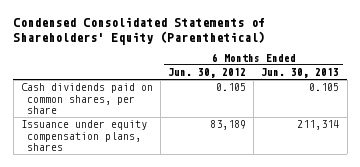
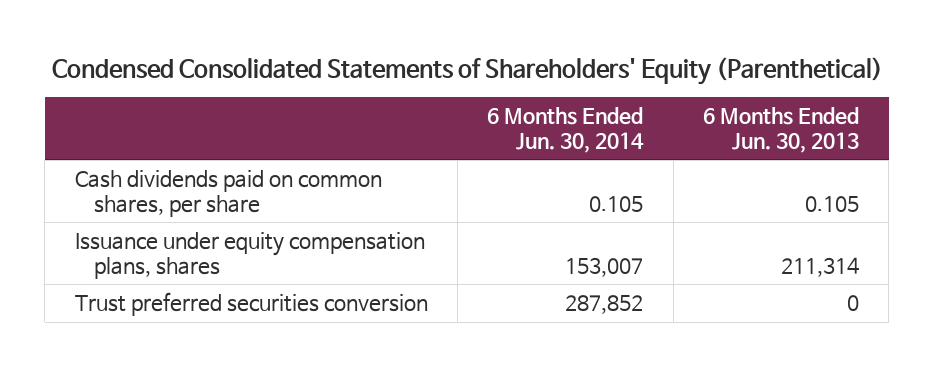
- | 6 Months Ended Jun. 30, 2012 | 6 Months Ended Jun. 30, 2013
+ | 6 Months Ended Jun. 30, 2014 | 6 Months Ended Jun. 30, 2013
+ Trust preferred securities conversion | 287,852 | 0

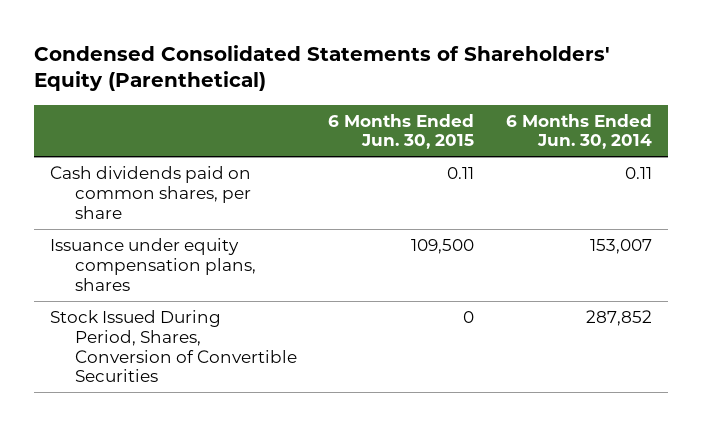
- | 6 Months Ended Jun. 30, 2014 | 6 Months Ended Jun. 30, 2013
+ | 6 Months Ended Jun. 30, 2015 | 6 Months Ended Jun. 30, 2014
- Cash dividends paid on common shares, per share | 0.105 | 0.105
+ Cash dividends paid on common shares, per share | 0.11 | 0.11
- Trust preferred securities conversion | 287,852 | 0
+ Stock Issued During Period, Shares, Conversion of Convertible Securities | 0 | 287,852

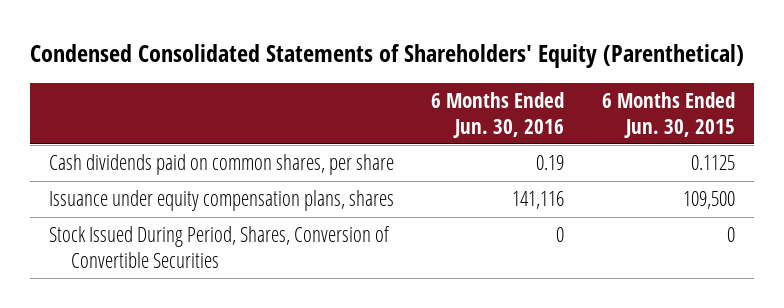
- | 6 Months Ended Jun. 30, 2015 | 6 Months Ended Jun. 30, 2014
+ | 6 Months Ended Jun. 30, 2016 | 6 Months Ended Jun. 30, 2015
- Cash dividends paid on common shares, per share | 0.11 | 0.11
+ Cash dividends paid on common shares, per share | 0.19 | 0.1125

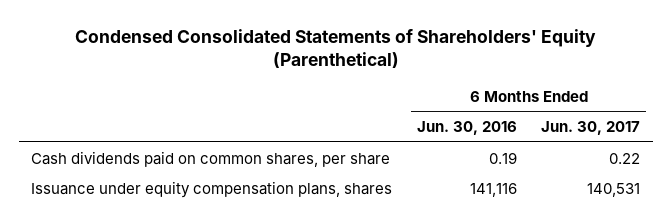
- | 6 Months Ended Jun. 30, 2016 | 6 Months Ended Jun. 30, 2015
+ | 6 Months Ended Jun. 30, 2016 | 6 Months Ended Jun. 30, 2017
- Stock Issued During Period, Shares, Conversion of Convertible Securities | 0 | 0

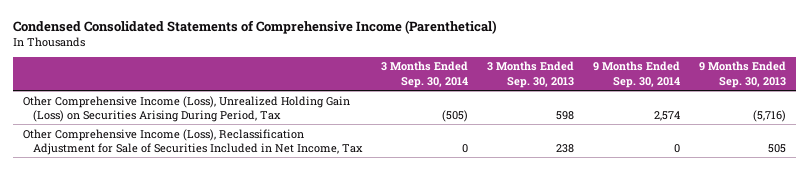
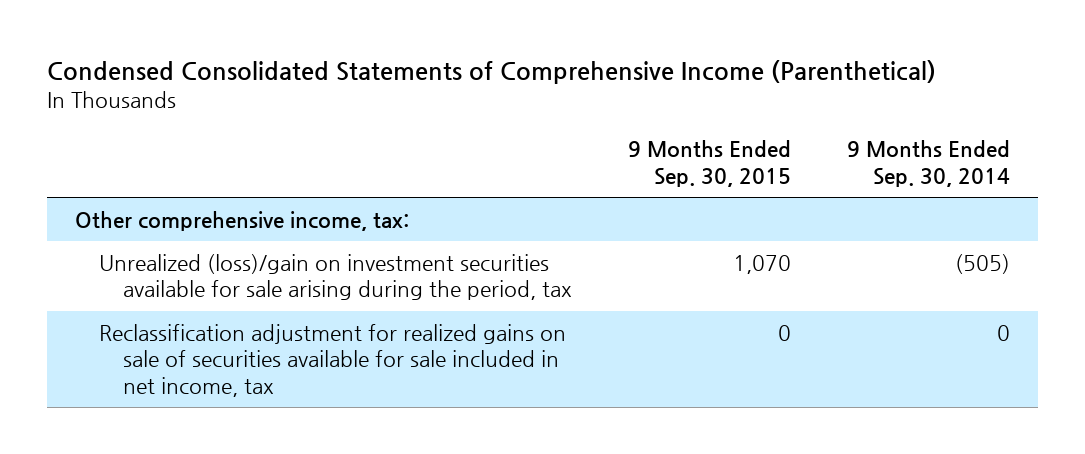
- | 3 Months Ended Sep. 30, 2014 | 3 Months Ended Sep. 30, 2013 | 9 Months Ended Sep. 30, 2014 | 9 Months Ended Sep. 30, 2013
+ | 9 Months Ended Sep. 30, 2015 | 9 Months Ended Sep. 30, 2014
- Other Comprehensive Income (Loss), Unrealized Holding Gain (Loss) on Securities Arising During Period, Tax | (505) | 598 | 2,574 | (5,716)
- Other Comprehensive Income (Loss), Reclassification Adjustment for Sale of Securities Included in Net Income, Tax | 0 | 238 | 0 | 505
+ Other comprehensive income, tax:
+ Unrealized (loss)/gain on investment securities available for sale arising during the period, tax | 1,070 | (505)
+ Reclassification adjustment for realized gains on sale of securities available for sale included in net income, tax | 0 | 0

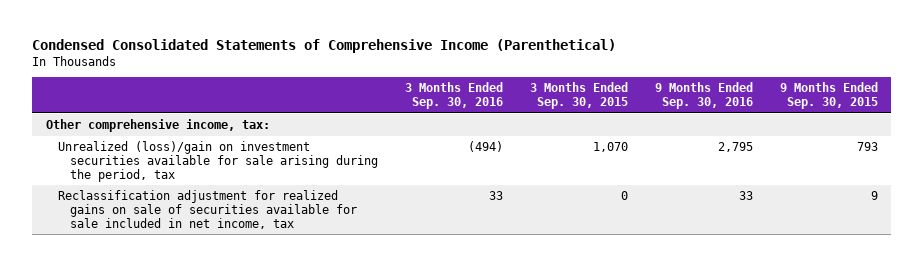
- | 9 Months Ended Sep. 30, 2015 | 9 Months Ended Sep. 30, 2014
+ | 3 Months Ended Sep. 30, 2016 | 3 Months Ended Sep. 30, 2015 | 9 Months Ended Sep. 30, 2016 | 9 Months Ended Sep. 30, 2015
- Unrealized (loss)/gain on investment securities available for sale arising during the period, tax | 1,070 | (505)
- Reclassification adjustment for realized gains on sale of securities available for sale included in net income, tax | 0 | 0
+ Unrealized (loss)/gain on investment securities available for sale arising during the period, tax | (494) | 1,070 | 2,795 | 793
+ Reclassification adjustment for realized gains on sale of securities available for sale included in net income, tax | 33 | 0 | 33 | 9

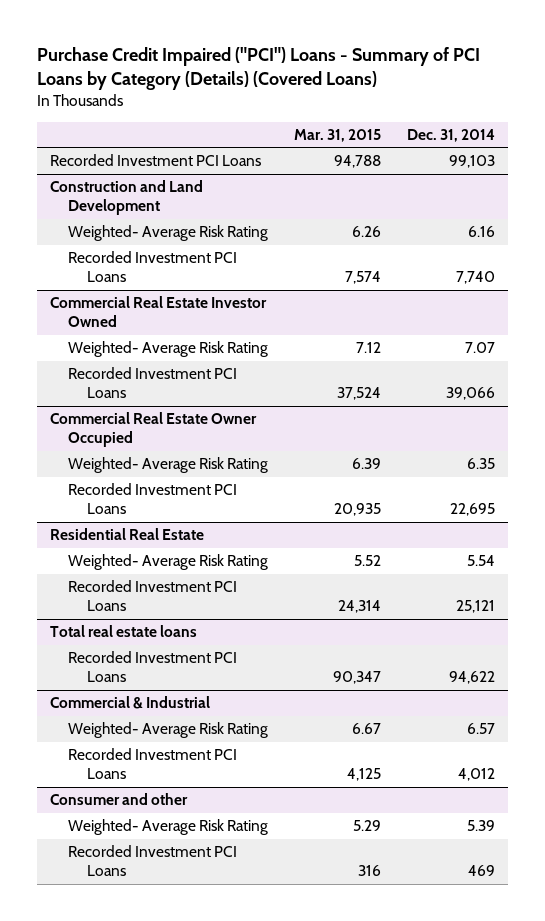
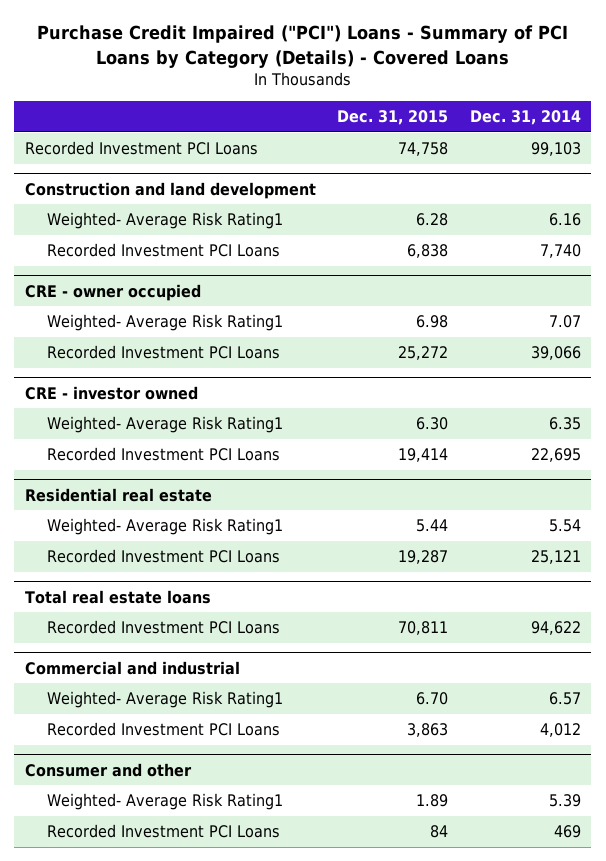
- Purchase Credit Impaired ("PCI") Loans - Summary of PCI Loans by Category (Details) (Covered Loans)
+ Purchase Credit Impaired ("PCI") Loans - Summary of PCI Loans by Category (Details) - Covered Loans
- | Mar. 31, 2015 | Dec. 31, 2014
+ | Dec. 31, 2015 | Dec. 31, 2014
- Construction and Land Development
- Weighted- Average Risk Rating | 6.26 | 6.16
+ Construction and land development
+ Weighted- Average Risk Rating1 | 6.28 | 6.16
- Commercial Real Estate Investor Owned
- Weighted- Average Risk Rating | 7.12 | 7.07
+ CRE - owner occupied
+ Weighted- Average Risk Rating1 | 6.98 | 7.07
- Commercial Real Estate Owner Occupied
- Weighted- Average Risk Rating | 6.39 | 6.35
+ CRE - investor owned
+ Weighted- Average Risk Rating1 | 6.30 | 6.35
- Residential Real Estate
- Weighted- Average Risk Rating | 5.52 | 5.54
+ Residential real estate
+ Weighted- Average Risk Rating1 | 5.44 | 5.54
- Commercial & Industrial
- Weighted- Average Risk Rating | 6.67 | 6.57
+ Commercial and industrial
+ Weighted- Average Risk Rating1 | 6.70 | 6.57
@ Consumer and other
- Weighted- Average Risk Rating | 5.29 | 5.39
+ Weighted- Average Risk Rating1 | 1.89 | 5.39

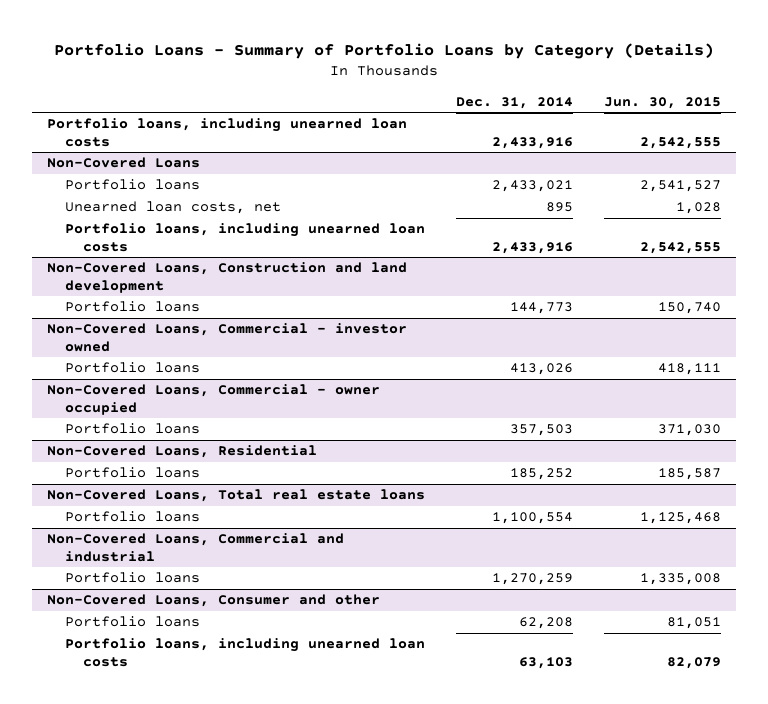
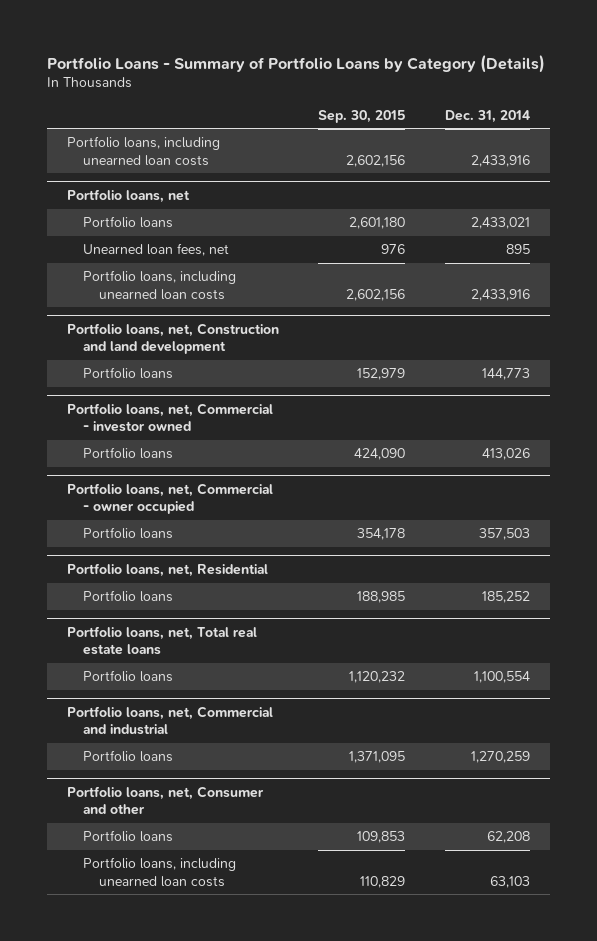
- | Dec. 31, 2014 | Jun. 30, 2015
+ | Sep. 30, 2015 | Dec. 31, 2014
- Non-Covered Loans
+ Portfolio loans, net
- Unearned loan costs, net | 895 | 1,028
+ Unearned loan fees, net | 976 | 895
- Non-Covered Loans, Construction and land development
+ Portfolio loans, net, Construction and land development
- Non-Covered Loans, Commercial - investor owned
+ Portfolio loans, net, Commercial - investor owned
- Non-Covered Loans, Commercial - owner occupied
+ Portfolio loans, net, Commercial - owner occupied
- Non-Covered Loans, Residential
+ Portfolio loans, net, Residential
- Non-Covered Loans, Total real estate loans
+ Portfolio loans, net, Total real estate loans
- Non-Covered Loans, Commercial and industrial
+ Portfolio loans, net, Commercial and industrial
- Non-Covered Loans, Consumer and other
+ Portfolio loans, net, Consumer and other

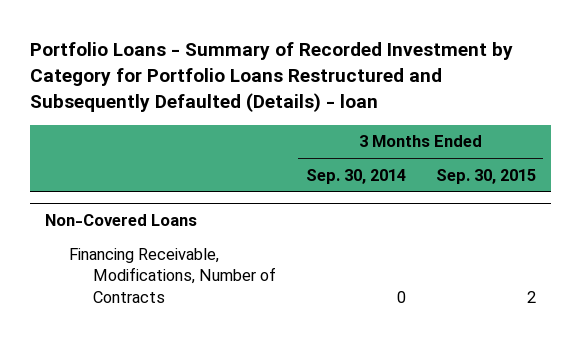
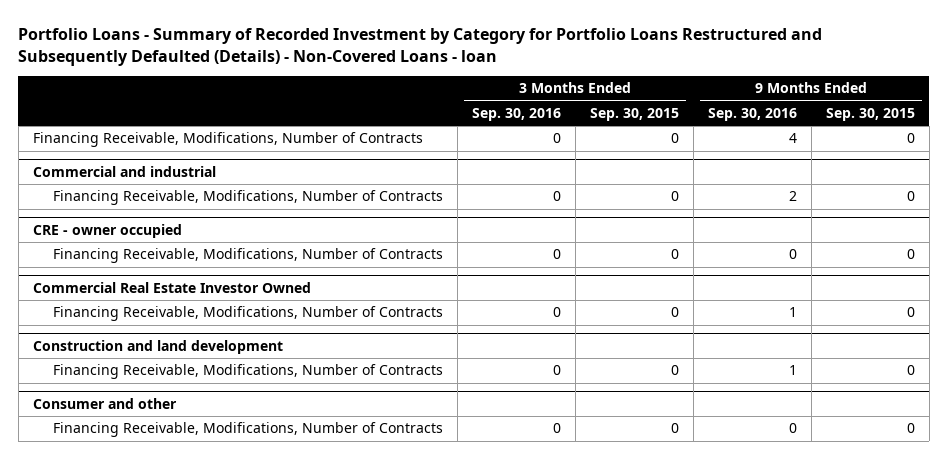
- Portfolio Loans - Summary of Recorded Investment by Category for Portfolio Loans Restructured and Subsequently Defaulted (Details) - loan
+ Portfolio Loans - Summary of Recorded Investment by Category for Portfolio Loans Restructured and Subsequently Defaulted (Details) - Non-Covered Loans - loan
- | 3 Months Ended Sep. 30, 2014 | 3 Months Ended Sep. 30, 2015
+ | 3 Months Ended Sep. 30, 2016 | 3 Months Ended Sep. 30, 2015 | 9 Months Ended Sep. 30, 2016 | 9 Months Ended Sep. 30, 2015
- Non-Covered Loans
- Financing Receivable, Modifications, Number of Contracts | 0 | 2
+ Financing Receivable, Modifications, Number of Contracts | 0 | 0 | 4 | 0
+ Commercial and industrial
+ Financing Receivable, Modifications, Number of Contracts | 0 | 0 | 2 | 0
+ CRE - owner occupied
+ Financing Receivable, Modifications, Number of Contracts | 0 | 0 | 0 | 0
+ Commercial Real Estate Investor Owned
+ Financing Receivable, Modifications, Number of Contracts | 0 | 0 | 1 | 0
+ Construction and land development
+ Financing Receivable, Modifications, Number of Contracts | 0 | 0 | 1 | 0
+ Consumer and other
+ Financing Receivable, Modifications, Number of Contracts | 0 | 0 | 0 | 0

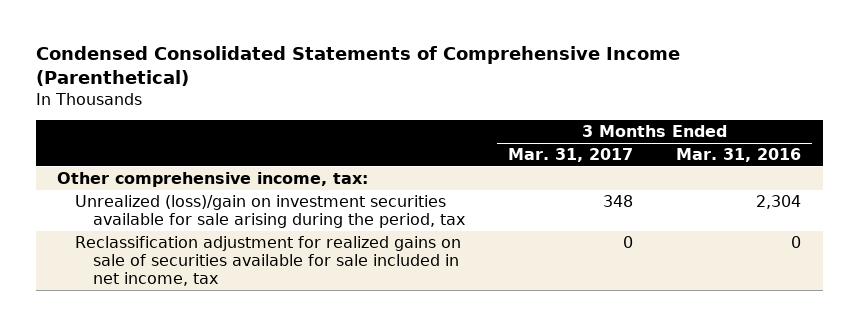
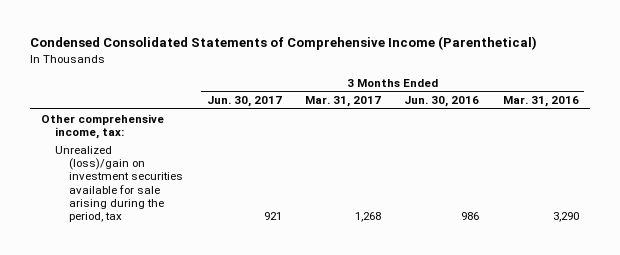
- | 3 Months Ended Mar. 31, 2017 | 3 Months Ended Mar. 31, 2016
+ | 3 Months Ended Jun. 30, 2017 | 3 Months Ended Mar. 31, 2017 | 3 Months Ended Jun. 30, 2016 | 3 Months Ended Mar. 31, 2016
- Unrealized (loss)/gain on investment securities available for sale arising during the period, tax | 348 | 2,304
- Reclassification adjustment for realized gains on sale of securities available for sale included in net income, tax | 0 | 0
+ Unrealized (loss)/gain on investment securities available for sale arising during the period, tax | 921 | 1,268 | 986 | 3,290

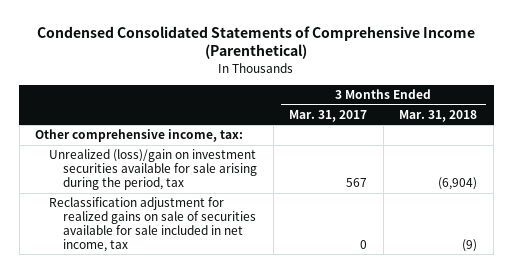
- | 3 Months Ended Jun. 30, 2017 | 3 Months Ended Mar. 31, 2017 | 3 Months Ended Jun. 30, 2016 | 3 Months Ended Mar. 31, 2016
+ | 3 Months Ended Mar. 31, 2017 | 3 Months Ended Mar. 31, 2018
- Unrealized (loss)/gain on investment securities available for sale arising during the period, tax | 921 | 1,268 | 986 | 3,290
+ Unrealized (loss)/gain on investment securities available for sale arising during the period, tax | 567 | (6,904)
+ Reclassification adjustment for realized gains on sale of securities available for sale included in net income, tax | 0 | (9)

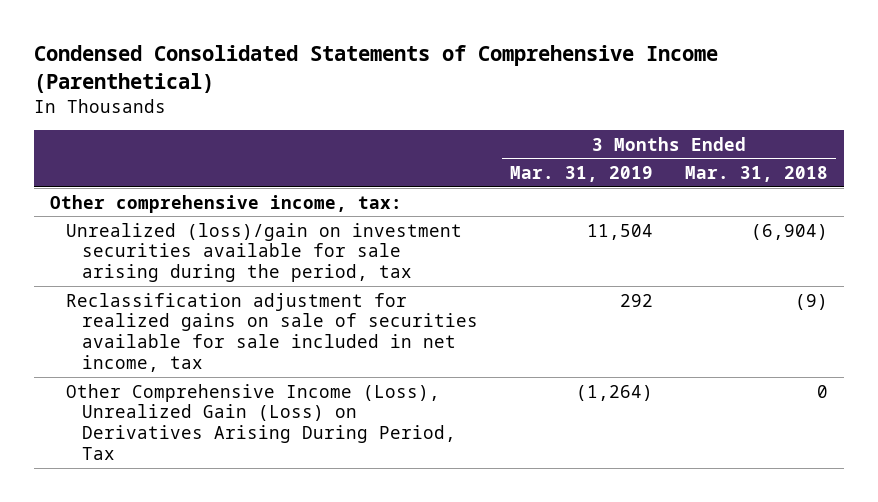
- | 3 Months Ended Mar. 31, 2017 | 3 Months Ended Mar. 31, 2018
+ | 3 Months Ended Mar. 31, 2019 | 3 Months Ended Mar. 31, 2018
+ Other Comprehensive Income (Loss), Unrealized Gain (Loss) on Derivatives Arising During Period, Tax | (1,264) | 0

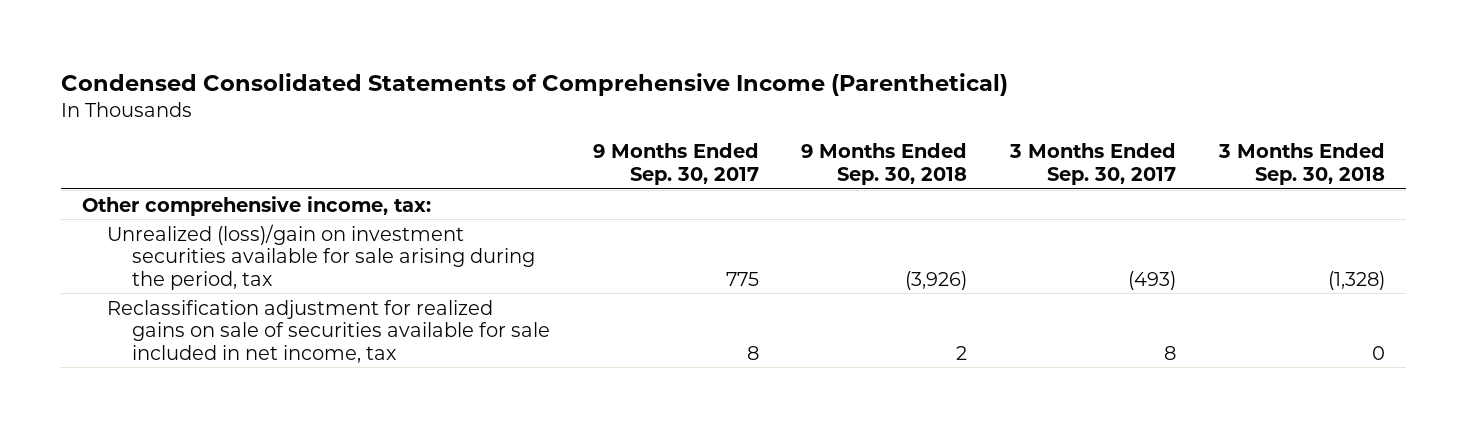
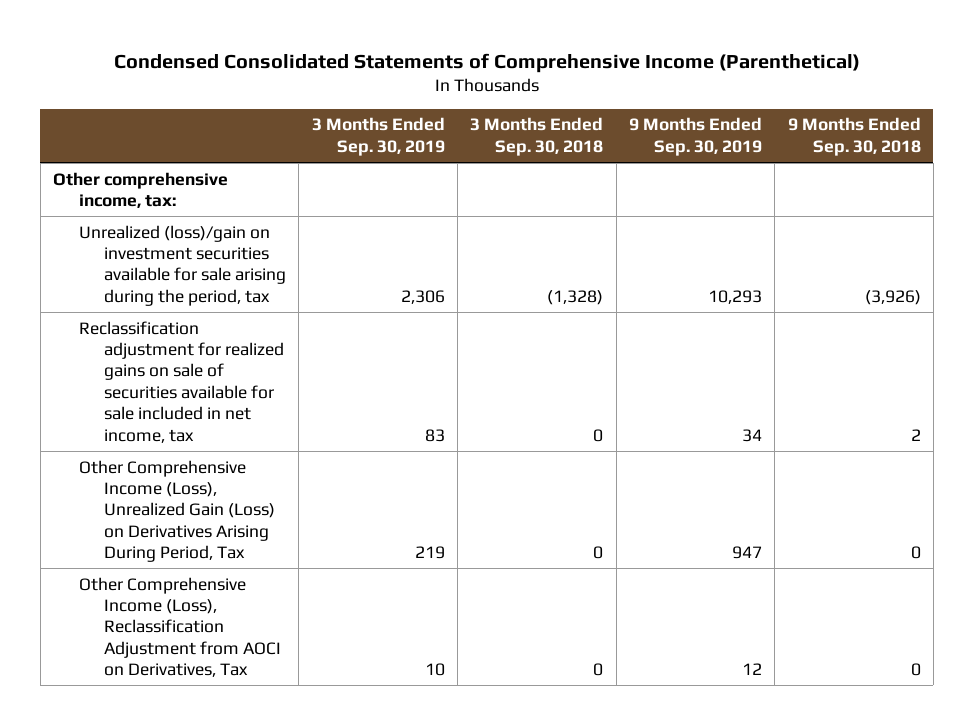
- | 9 Months Ended Sep. 30, 2017 | 9 Months Ended Sep. 30, 2018 | 3 Months Ended Sep. 30, 2017 | 3 Months Ended Sep. 30, 2018
+ | 3 Months Ended Sep. 30, 2019 | 3 Months Ended Sep. 30, 2018 | 9 Months Ended Sep. 30, 2019 | 9 Months Ended Sep. 30, 2018
+ Other Comprehensive Income (Loss), Unrealized Gain (Loss) on Derivatives Arising During Period, Tax | 219 | 0 | 947 | 0
+ Other Comprehensive Income (Loss), Reclassification Adjustment from AOCI on Derivatives, Tax | 10 | 0 | 12 | 0

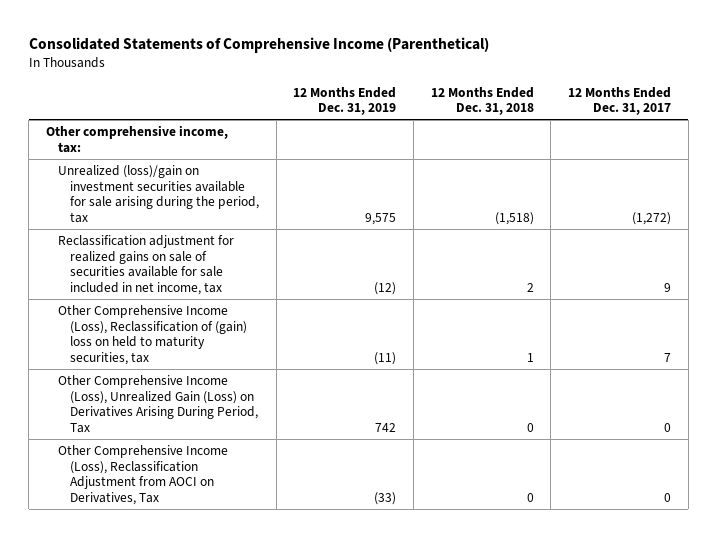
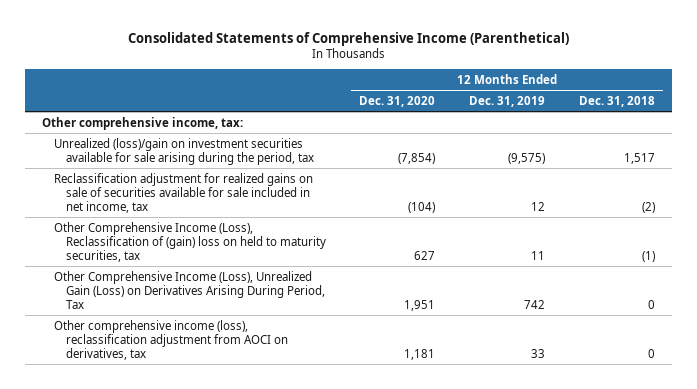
- | 12 Months Ended Dec. 31, 2019 | 12 Months Ended Dec. 31, 2018 | 12 Months Ended Dec. 31, 2017
+ | 12 Months Ended Dec. 31, 2020 | 12 Months Ended Dec. 31, 2019 | 12 Months Ended Dec. 31, 2018
- Unrealized (loss)/gain on investment securities available for sale arising during the period, tax | 9,575 | (1,518) | (1,272)
- Reclassification adjustment for realized gains on sale of securities available for sale included in net income, tax | (12) | 2 | 9
- Other Comprehensive Income (Loss), Reclassification of (gain) loss on held to maturity securities, tax | (11) | 1 | 7
+ Unrealized (loss)/gain on investment securities available for sale arising during the period, tax | (7,854) | (9,575) | 1,517
+ Reclassification adjustment for realized gains on sale of securities available for sale included in net income, tax | (104) | 12 | (2)
+ Other Comprehensive Income (Loss), Reclassification of (gain) loss on held to maturity securities, tax | 627 | 11 | (1)
- Other Comprehensive Income (Loss), Reclassification Adjustment from AOCI on Derivatives, Tax | (33) | 0 | 0
+ Other comprehensive income (loss), reclassification adjustment from AOCI on derivatives, tax | 1,181 | 33 | 0

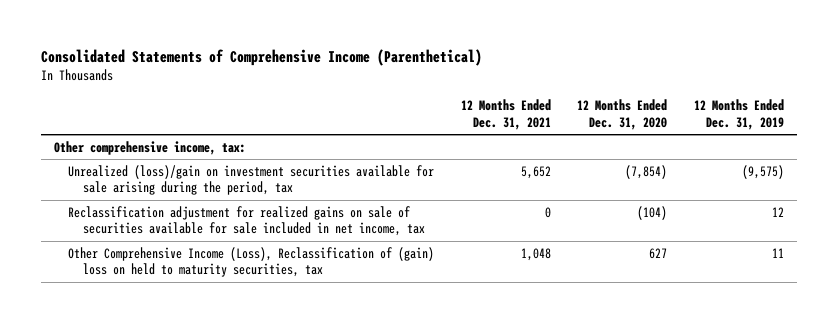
- | 12 Months Ended Dec. 31, 2020 | 12 Months Ended Dec. 31, 2019 | 12 Months Ended Dec. 31, 2018
+ | 12 Months Ended Dec. 31, 2021 | 12 Months Ended Dec. 31, 2020 | 12 Months Ended Dec. 31, 2019
- Other Comprehensive Income (Loss), Unrealized Gain (Loss) on Derivatives Arising During Period, Tax | 1,951 | 742 | 0
- Other comprehensive income (loss), reclassification adjustment from AOCI on derivatives, tax | 1,181 | 33 | 0

